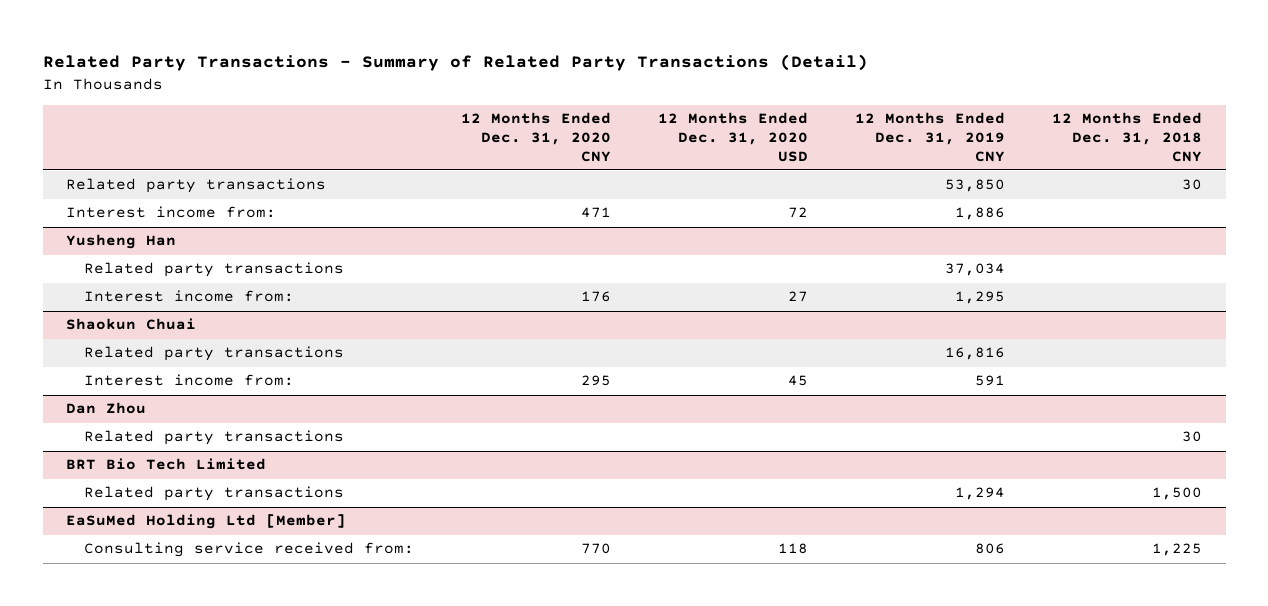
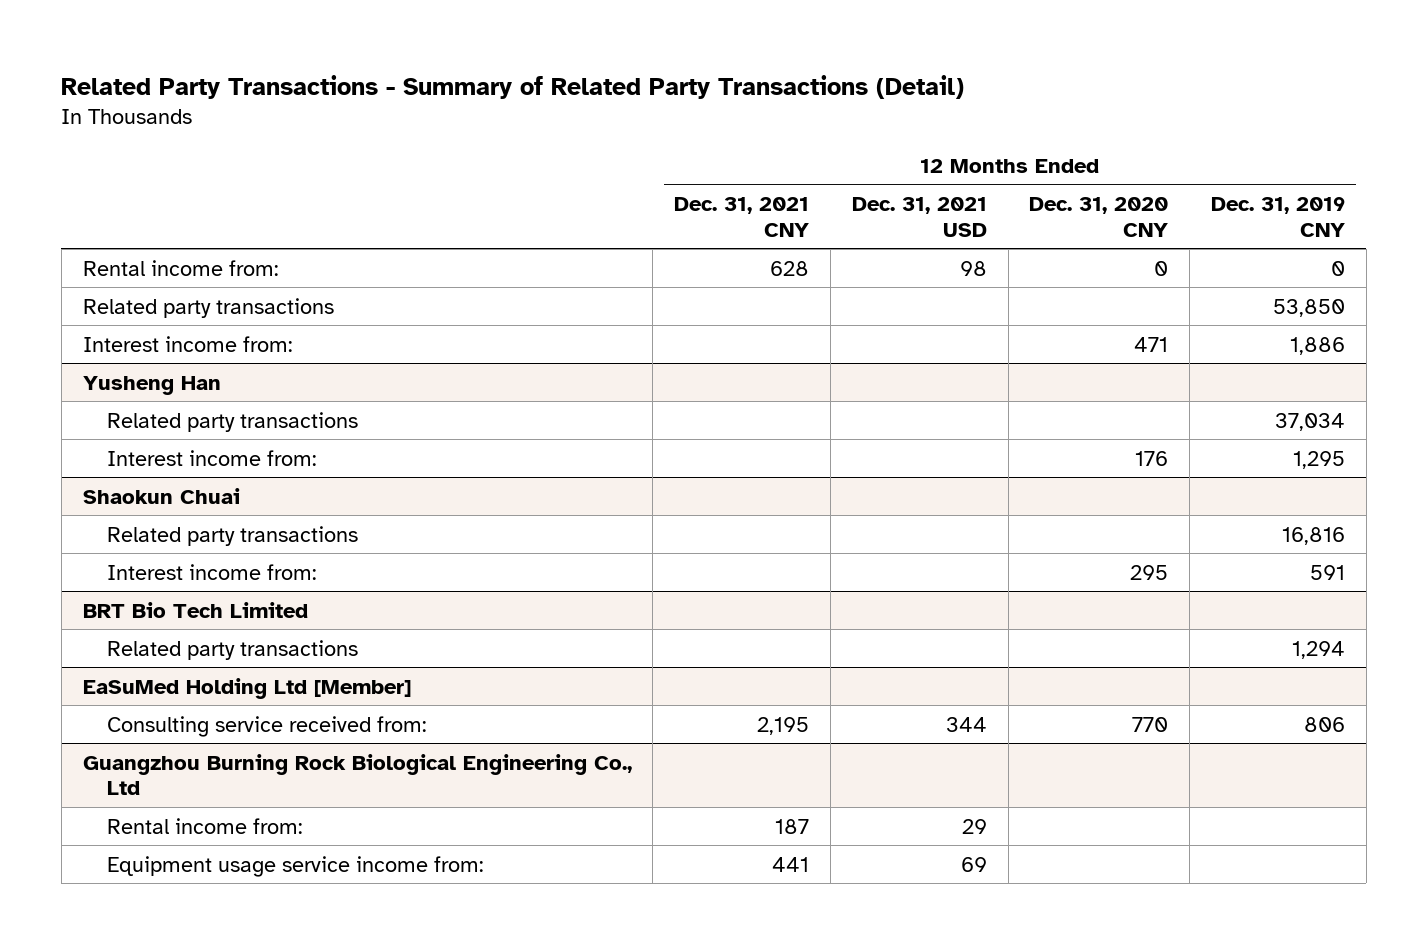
- | 12 Months Ended Dec. 31, 2020 CNY | 12 Months Ended Dec. 31, 2020 USD | 12 Months Ended Dec. 31, 2019 CNY | 12 Months Ended Dec. 31, 2018 CNY
+ | 12 Months Ended Dec. 31, 2021 CNY | 12 Months Ended Dec. 31, 2021 USD | 12 Months Ended Dec. 31, 2020 CNY | 12 Months Ended Dec. 31, 2019 CNY
+ Rental income from: | 628 | 98 | 0 | 0
- Dan Zhou
- Related party transactions | | | | 30
+ Guangzhou Burning Rock Biological Engineering Co., Ltd
+ Rental income from: | 187 | 29 | |
+ Equipment usage service income from: | 441 | 69 | |

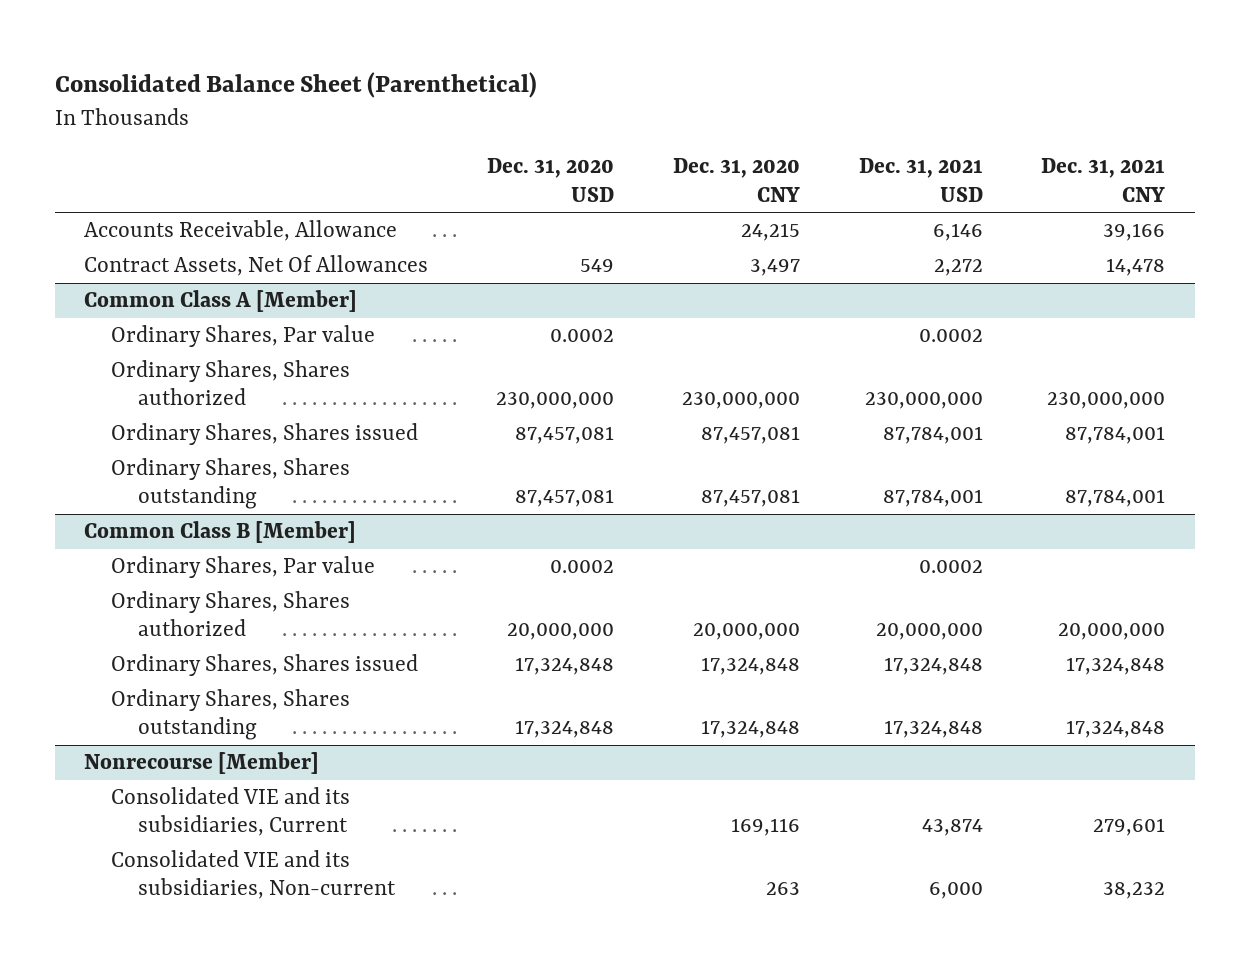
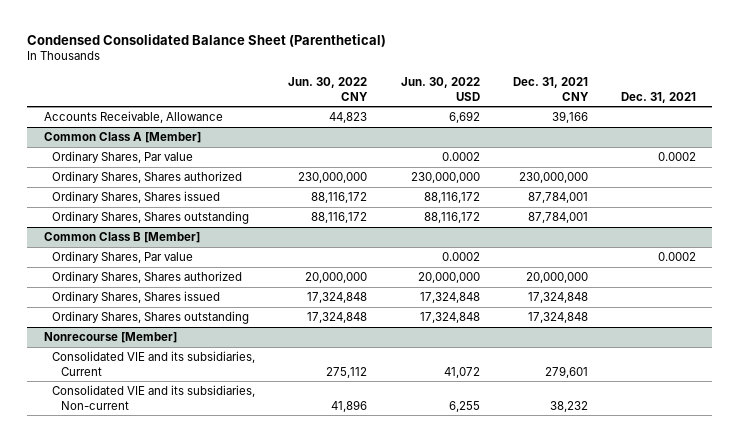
- Consolidated Balance Sheet (Parenthetical)
+ Condensed Consolidated Balance Sheet (Parenthetical)
- | Dec. 31, 2020 USD | Dec. 31, 2020 CNY | Dec. 31, 2021 USD | Dec. 31, 2021 CNY
+ | Jun. 30, 2022 CNY | Jun. 30, 2022 USD | Dec. 31, 2021 CNY | Dec. 31, 2021
- Contract Assets, Net Of Allowances | 549 | 3,497 | 2,272 | 14,478

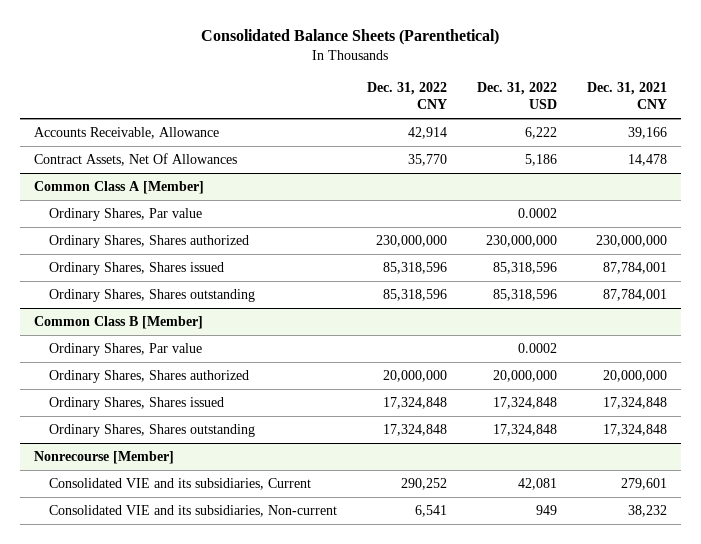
- Condensed Consolidated Balance Sheet (Parenthetical)
+ Consolidated Balance Sheets (Parenthetical)
- | Jun. 30, 2022 CNY | Jun. 30, 2022 USD | Dec. 31, 2021 CNY | Dec. 31, 2021
+ | Dec. 31, 2022 CNY | Dec. 31, 2022 USD | Dec. 31, 2021 CNY
+ Contract Assets, Net Of Allowances | 35,770 | 5,186 | 14,478

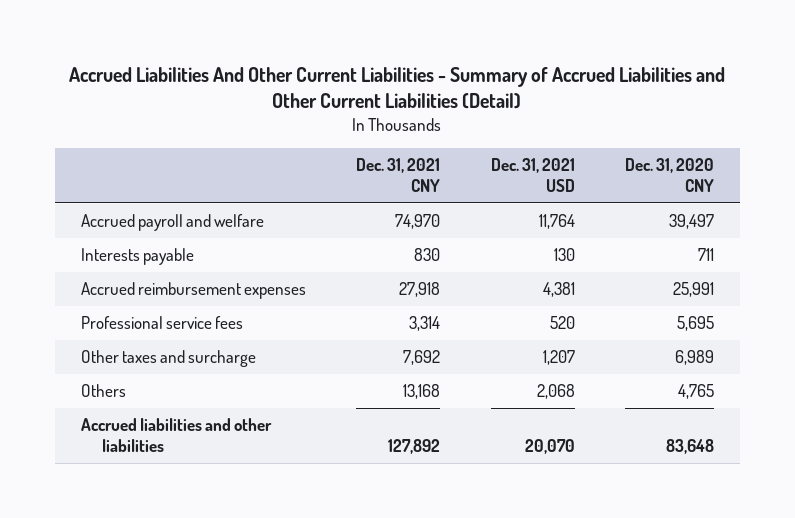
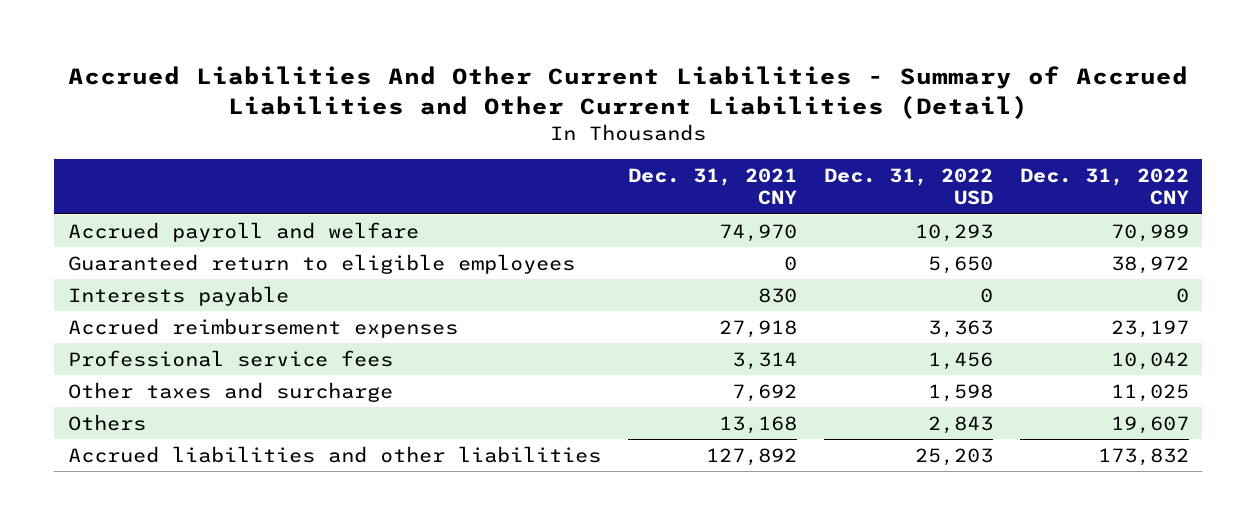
- | Dec. 31, 2021 CNY | Dec. 31, 2021 USD | Dec. 31, 2020 CNY
+ | Dec. 31, 2021 CNY | Dec. 31, 2022 USD | Dec. 31, 2022 CNY
+ Guaranteed return to eligible employees | 0 | 5,650 | 38,972

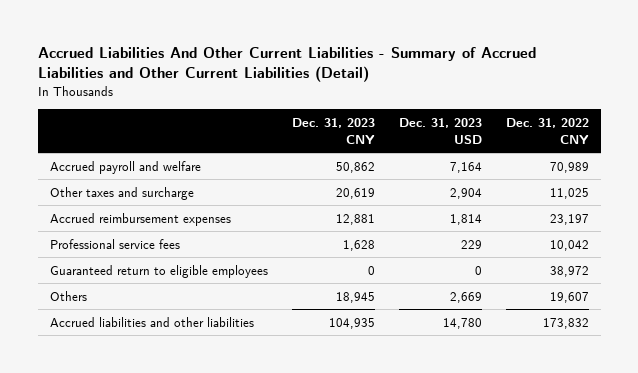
- | Dec. 31, 2021 CNY | Dec. 31, 2022 USD | Dec. 31, 2022 CNY
+ | Dec. 31, 2023 CNY | Dec. 31, 2023 USD | Dec. 31, 2022 CNY
- Interests payable | 830 | 0 | 0
moved up: Other taxes and surcharge | 20,619 | 2,904 | 11,025
moved down: Guaranteed return to eligible employees | 0 | 0 | 38,972

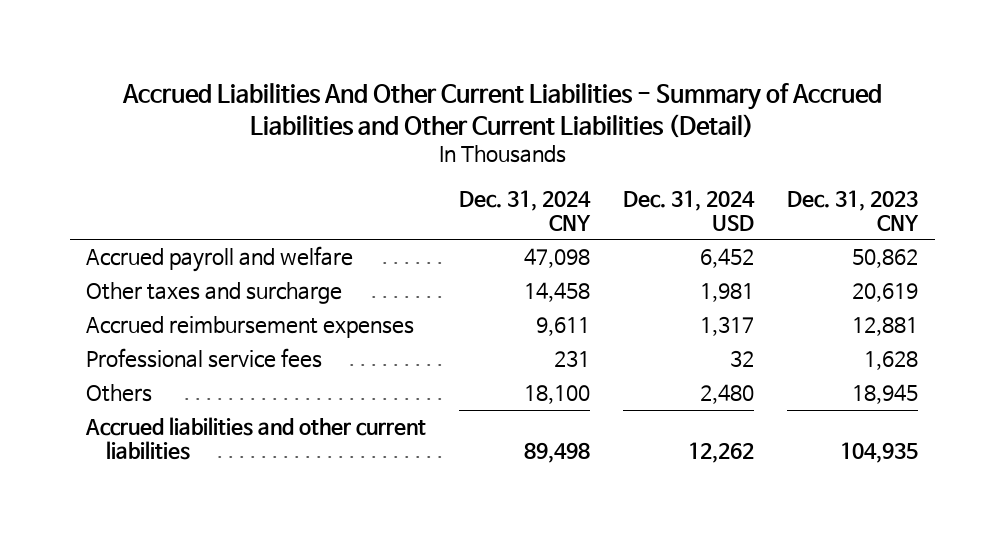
- | Dec. 31, 2023 CNY | Dec. 31, 2023 USD | Dec. 31, 2022 CNY
+ | Dec. 31, 2024 CNY | Dec. 31, 2024 USD | Dec. 31, 2023 CNY
- Guaranteed return to eligible employees | 0 | 0 | 38,972
- Accrued liabilities and other liabilities | 104,935 | 14,780 | 173,832
+ Accrued liabilities and other current liabilities | 89,498 | 12,262 | 104,935

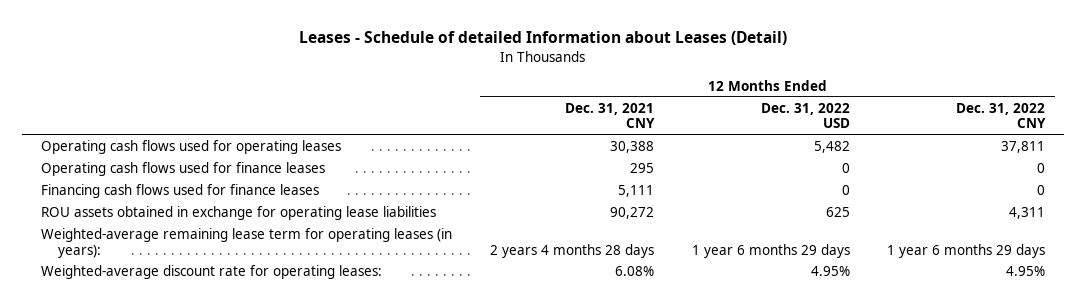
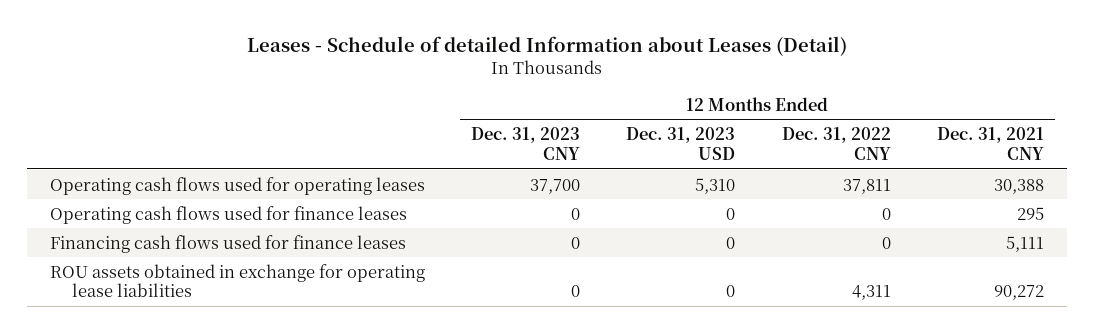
- | 12 Months Ended Dec. 31, 2021 CNY | 12 Months Ended Dec. 31, 2022 USD | 12 Months Ended Dec. 31, 2022 CNY
+ | 12 Months Ended Dec. 31, 2023 CNY | 12 Months Ended Dec. 31, 2023 USD | 12 Months Ended Dec. 31, 2022 CNY | 12 Months Ended Dec. 31, 2021 CNY
- Weighted-average remaining lease term for operating leases (in years): | 2 years 4 months 28 days | 1 year 6 months 29 days | 1 year 6 months 29 days
- Weighted-average discount rate for operating leases: | 6.08% | 4.95% | 4.95%

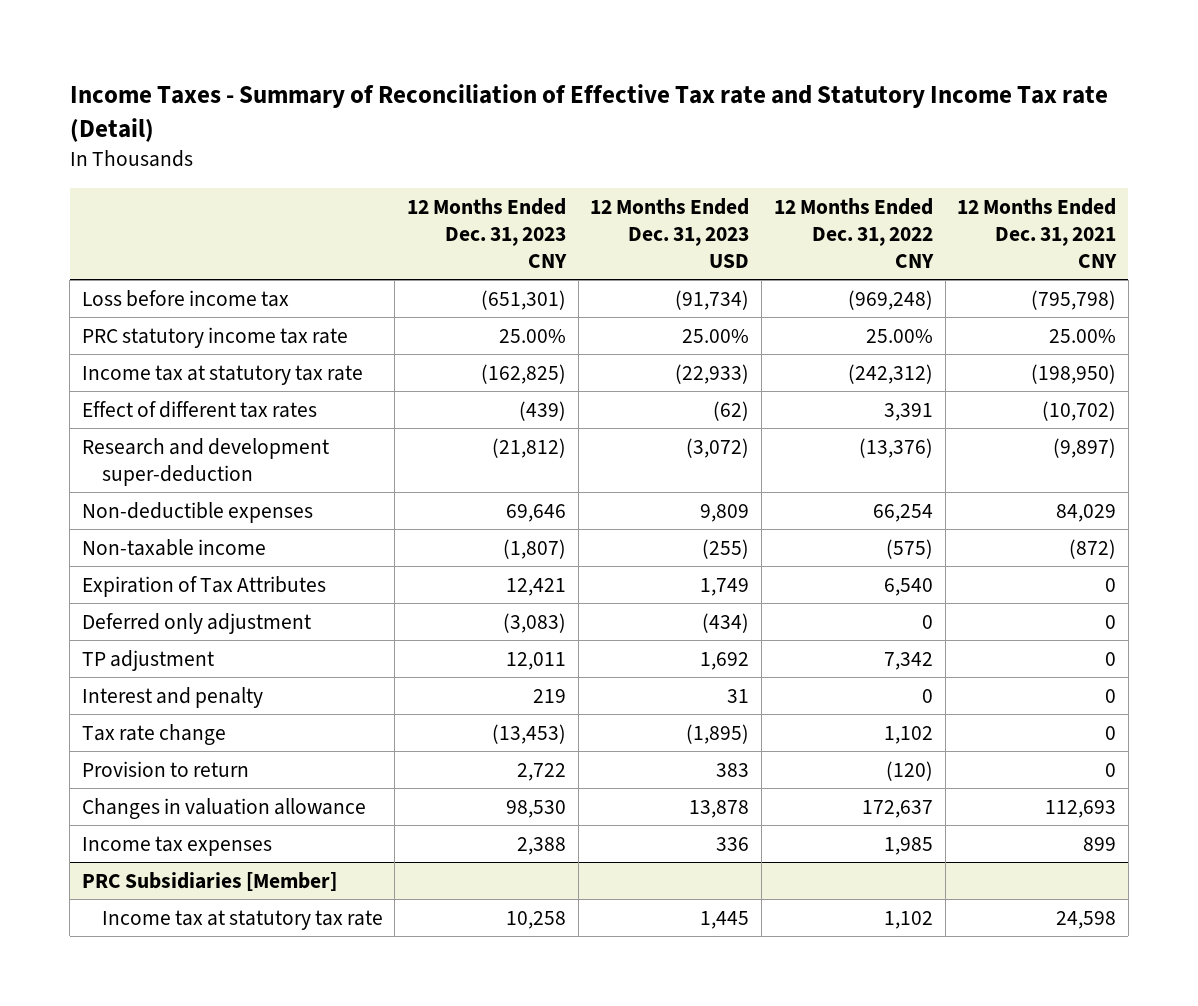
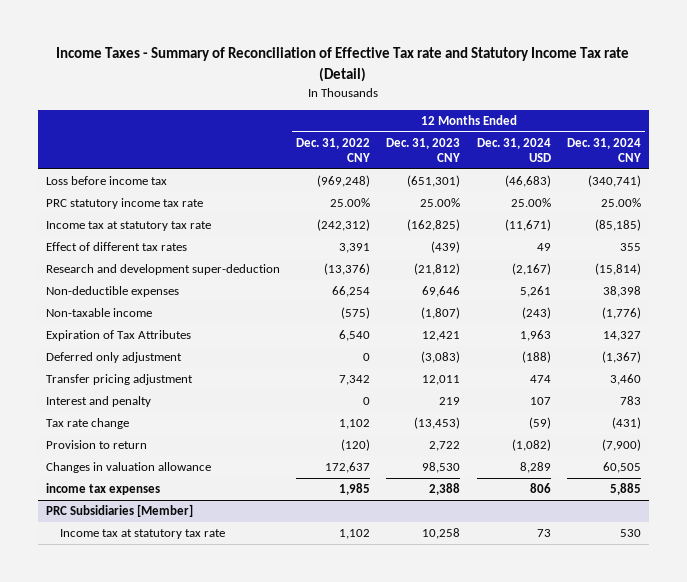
- | 12 Months Ended Dec. 31, 2023 CNY | 12 Months Ended Dec. 31, 2023 USD | 12 Months Ended Dec. 31, 2022 CNY | 12 Months Ended Dec. 31, 2021 CNY
+ | 12 Months Ended Dec. 31, 2022 CNY | 12 Months Ended Dec. 31, 2023 CNY | 12 Months Ended Dec. 31, 2024 USD | 12 Months Ended Dec. 31, 2024 CNY
- TP adjustment | 12,011 | 1,692 | 7,342 | 0
+ Transfer pricing adjustment | 7,342 | 12,011 | 474 | 3,460
- Income tax expenses | 2,388 | 336 | 1,985 | 899
+ income tax expenses | 1,985 | 2,388 | 806 | 5,885

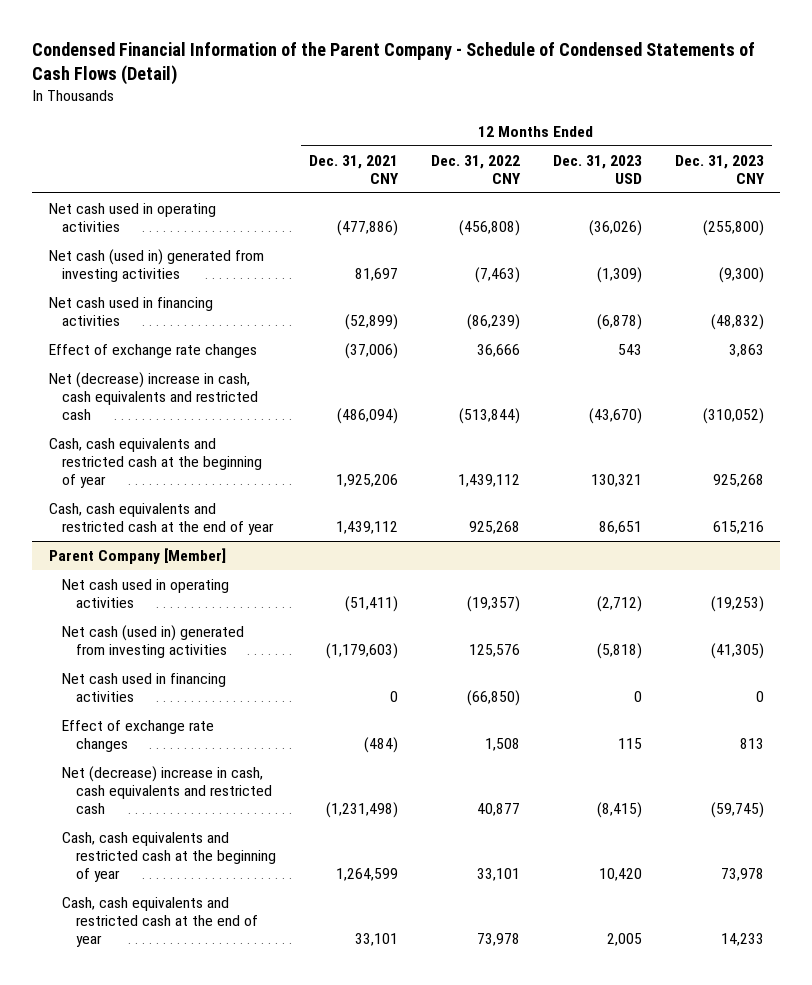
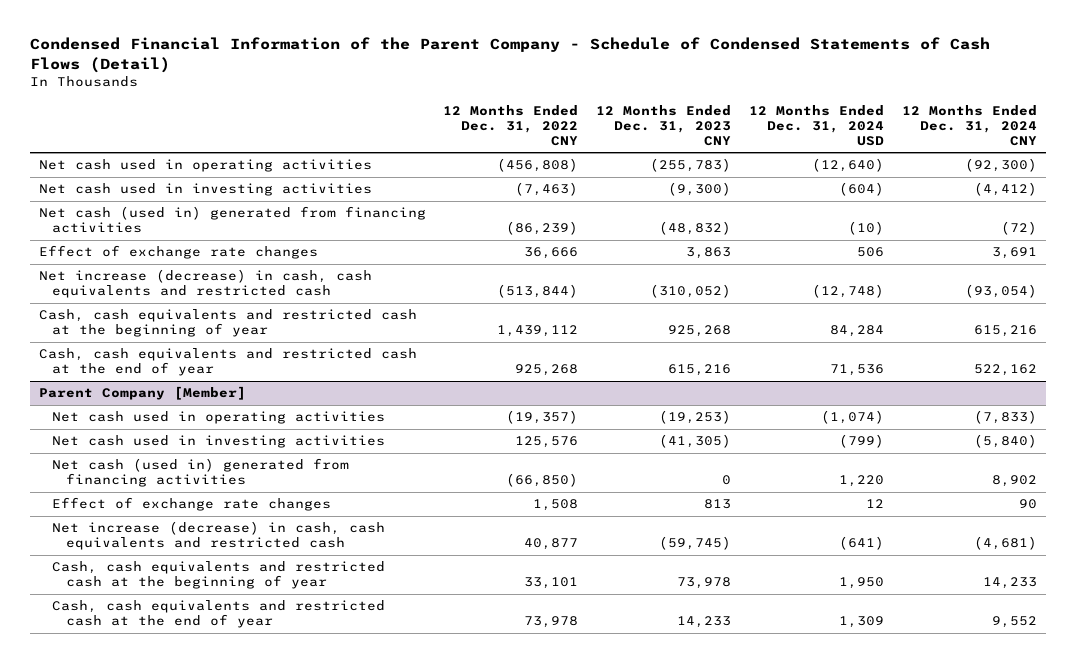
- | 12 Months Ended Dec. 31, 2021 CNY | 12 Months Ended Dec. 31, 2022 CNY | 12 Months Ended Dec. 31, 2023 USD | 12 Months Ended Dec. 31, 2023 CNY
+ | 12 Months Ended Dec. 31, 2022 CNY | 12 Months Ended Dec. 31, 2023 CNY | 12 Months Ended Dec. 31, 2024 USD | 12 Months Ended Dec. 31, 2024 CNY
- Net cash used in operating activities | (477,886) | (456,808) | (36,026) | (255,800)
- Net cash (used in) generated from investing activities | 81,697 | (7,463) | (1,309) | (9,300)
- Net cash used in financing activities | (52,899) | (86,239) | (6,878) | (48,832)
+ Net cash used in operating activities | (456,808) | (255,783) | (12,640) | (92,300)
+ Net cash used in investing activities | (7,463) | (9,300) | (604) | (4,412)
+ Net cash (used in) generated from financing activities | (86,239) | (48,832) | (10) | (72)
- Net (decrease) increase in cash, cash equivalents and restricted cash | (486,094) | (513,844) | (43,670) | (310,052)
+ Net increase (decrease) in cash, cash equivalents and restricted cash | (513,844) | (310,052) | (12,748) | (93,054)
@ Parent Company [Member]
- Net cash (used in) generated from investing activities | (1,179,603) | 125,576 | (5,818) | (41,305)
- Net cash used in financing activities | 0 | (66,850) | 0 | 0
+ Net cash used in investing activities | 125,576 | (41,305) | (799) | (5,840)
+ Net cash (used in) generated from financing activities | (66,850) | 0 | 1,220 | 8,902
- Net (decrease) increase in cash, cash equivalents and restricted cash | (1,231,498) | 40,877 | (8,415) | (59,745)
+ Net increase (decrease) in cash, cash equivalents and restricted cash | 40,877 | (59,745) | (641) | (4,681)

